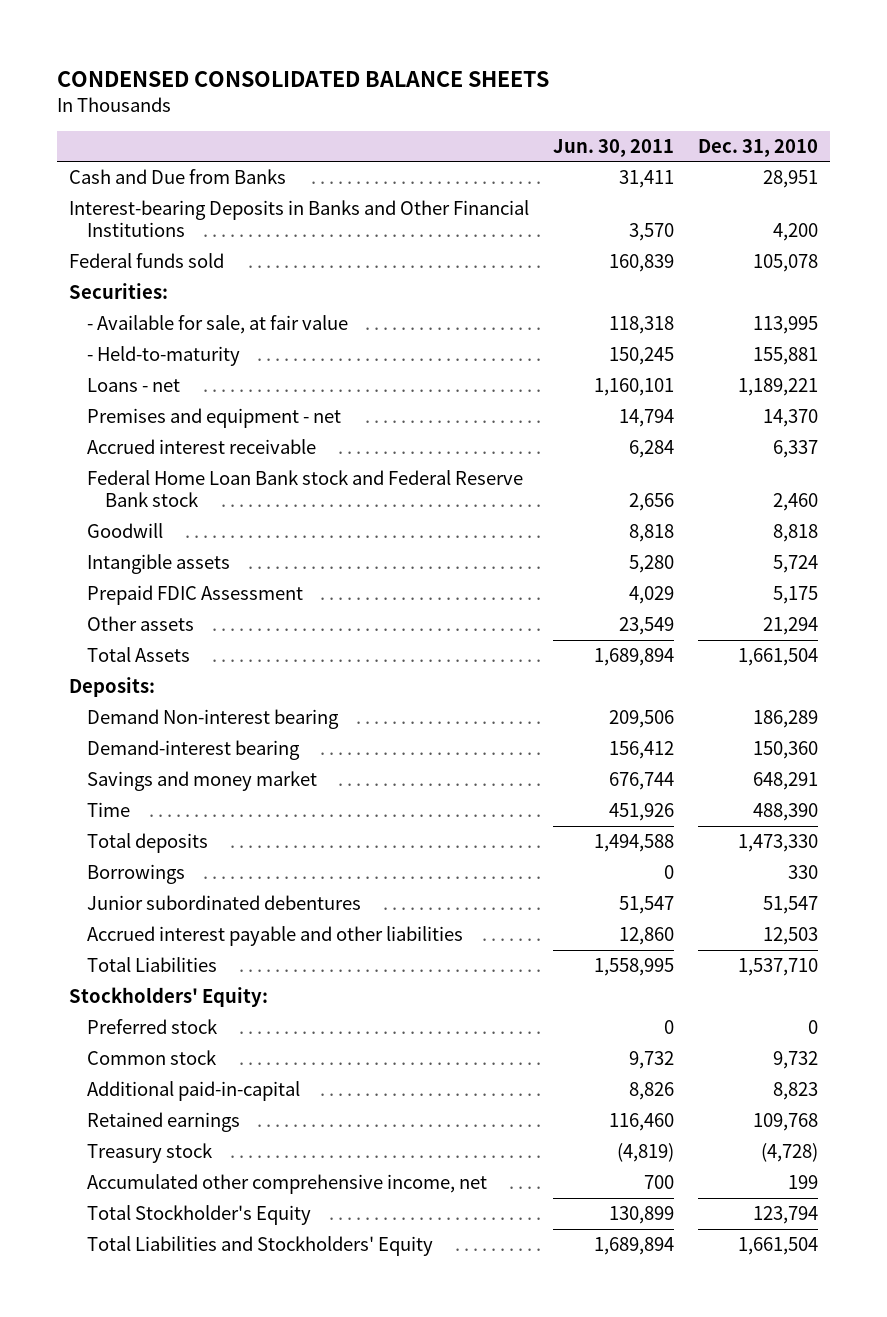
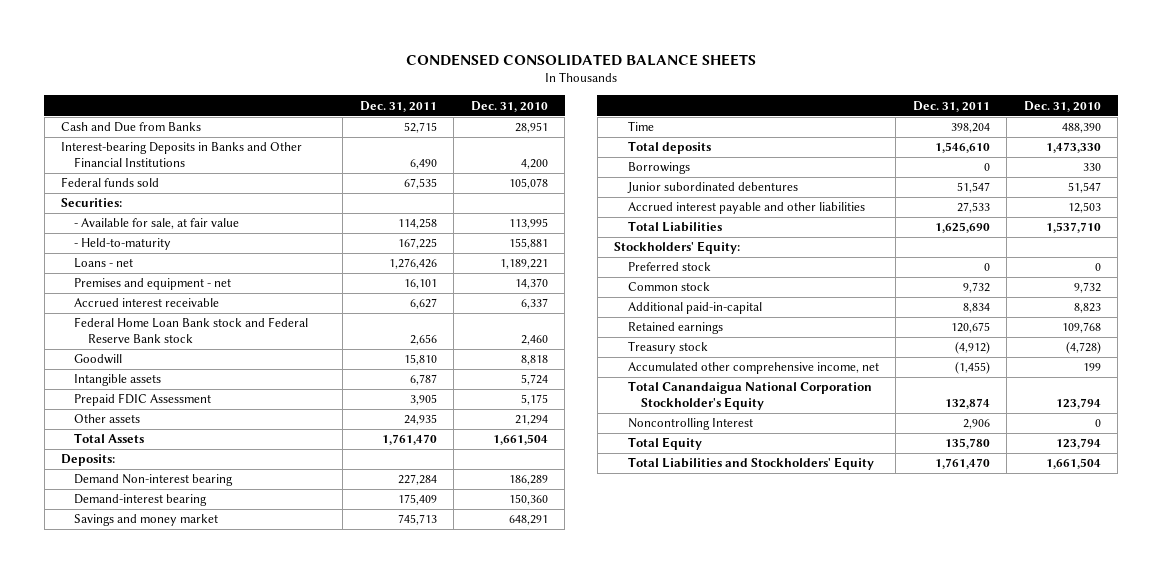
- | Jun. 30, 2011 | Dec. 31, 2010
+ | Dec. 31, 2011 | Dec. 31, 2010
- Total Stockholder's Equity | 130,899 | 123,794
+ Total Canandaigua National Corporation Stockholder's Equity | 132,874 | 123,794
+ Noncontrolling Interest | 2,906 | 0
+ Total Equity | 135,780 | 123,794

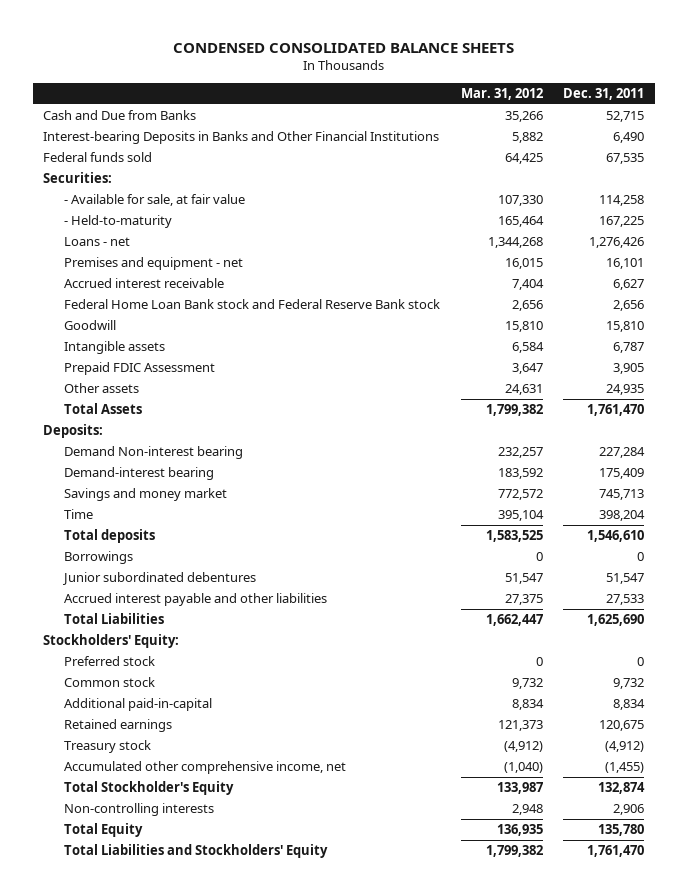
- | Dec. 31, 2011 | Dec. 31, 2010
+ | Mar. 31, 2012 | Dec. 31, 2011
- Total Canandaigua National Corporation Stockholder's Equity | 132,874 | 123,794
- Noncontrolling Interest | 2,906 | 0
+ Total Stockholder's Equity | 133,987 | 132,874
+ Non-controlling interests | 2,948 | 2,906

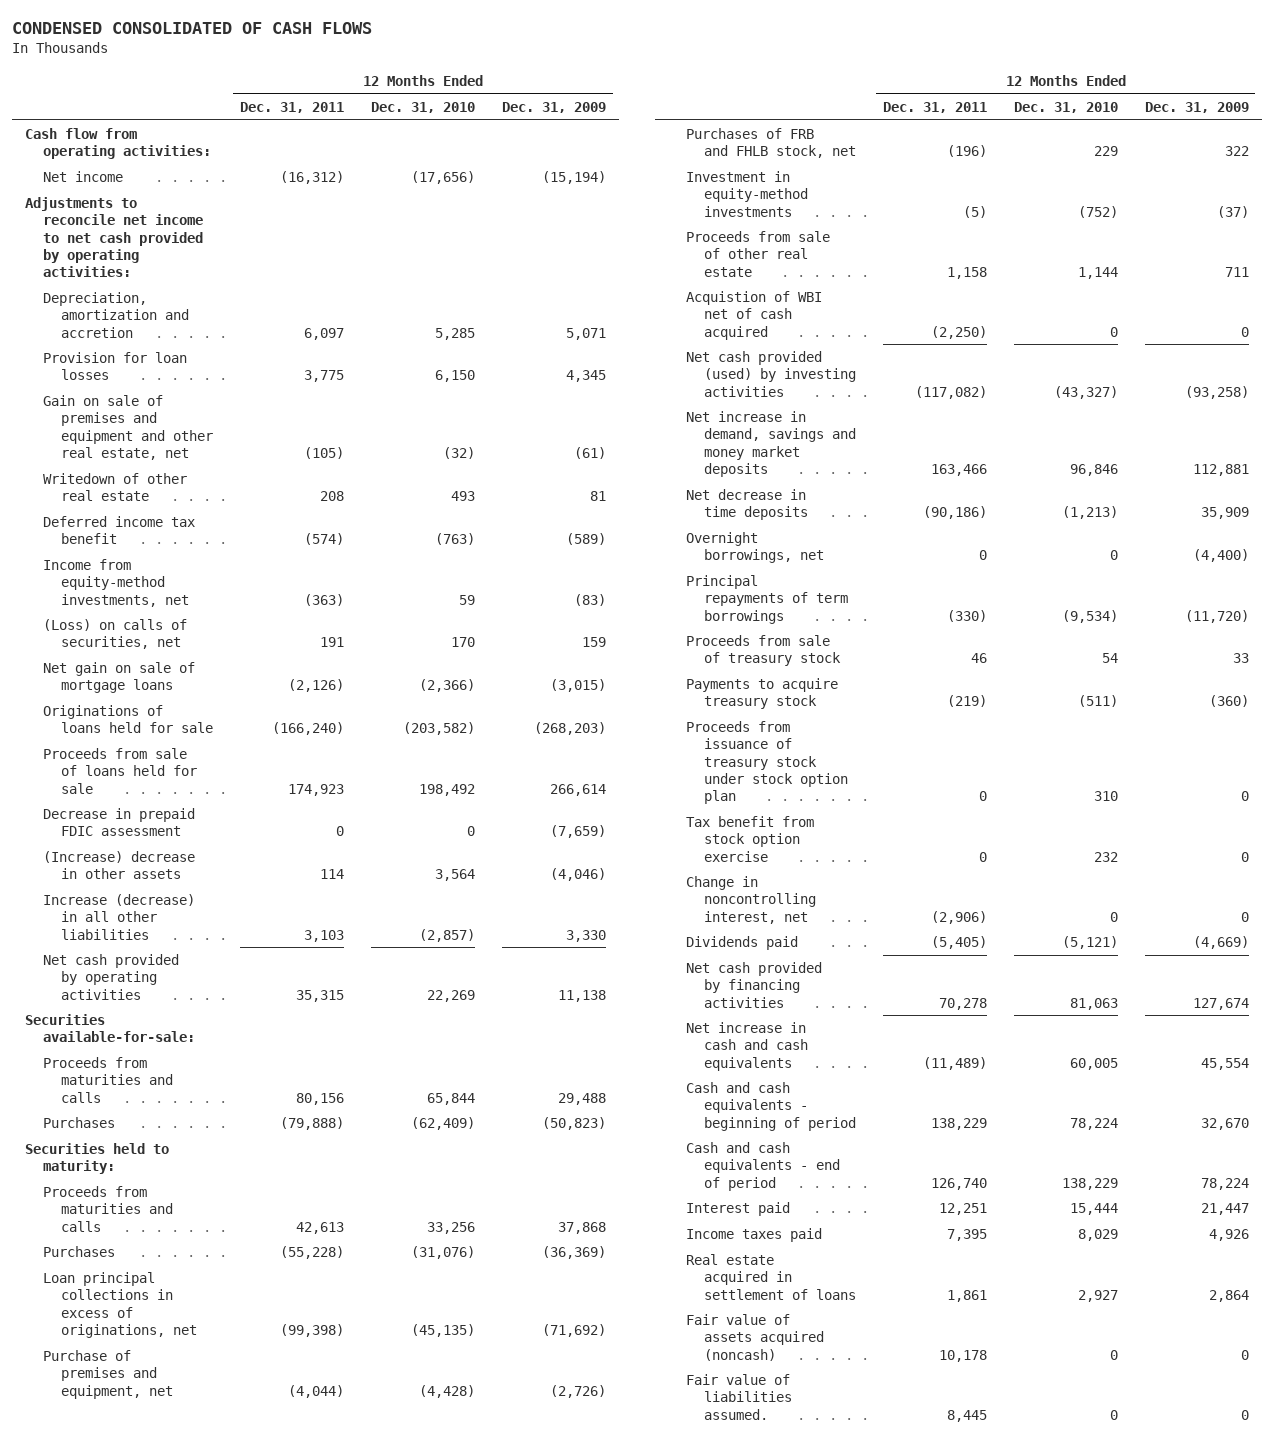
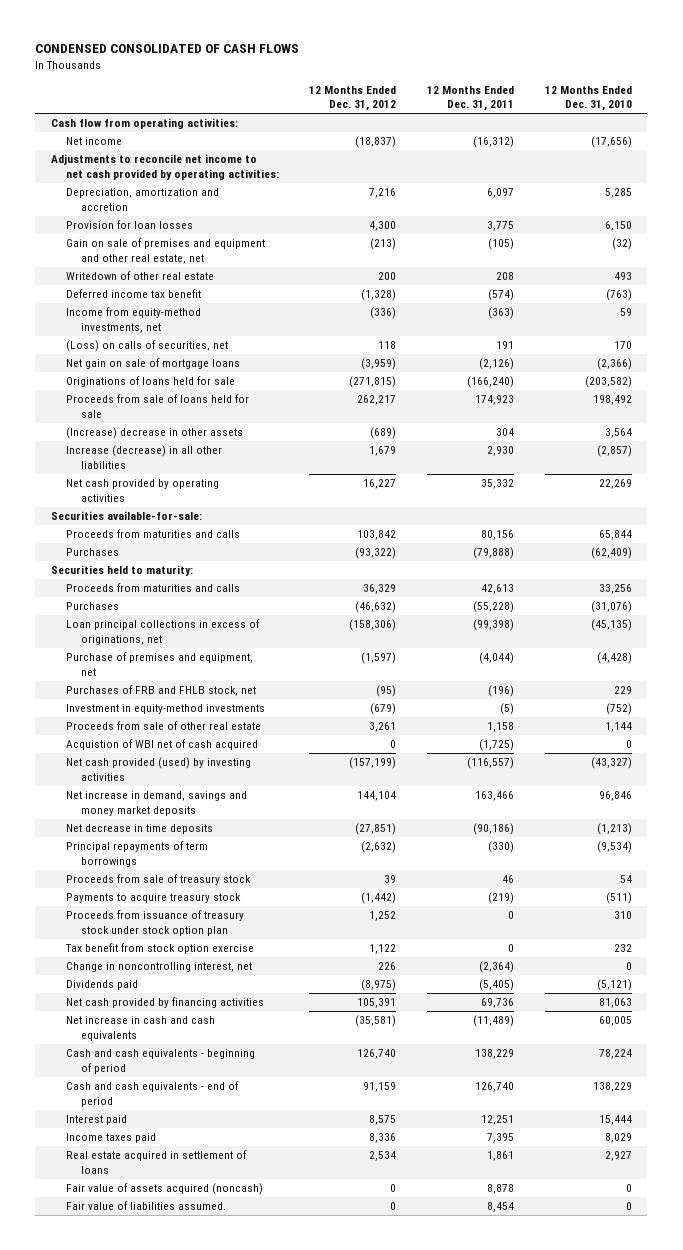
- | 12 Months Ended Dec. 31, 2011 | 12 Months Ended Dec. 31, 2010 | 12 Months Ended Dec. 31, 2009
+ | 12 Months Ended Dec. 31, 2012 | 12 Months Ended Dec. 31, 2011 | 12 Months Ended Dec. 31, 2010
- Decrease in prepaid FDIC assessment | 0 | 0 | (7,659)
- (Increase) decrease in other assets | 114 | 3,564 | (4,046)
- Increase (decrease) in all other liabilities | 3,103 | (2,857) | 3,330
- Net cash provided by operating activities | 35,315 | 22,269 | 11,138
+ (Increase) decrease in other assets | (689) | 304 | 3,564
+ Increase (decrease) in all other liabilities | 1,679 | 2,930 | (2,857)
+ Net cash provided by operating activities | 16,227 | 35,332 | 22,269
- Acquistion of WBI net of cash acquired | (2,250) | 0 | 0
- Net cash provided (used) by investing activities | (117,082) | (43,327) | (93,258)
+ Acquistion of WBI net of cash acquired | 0 | (1,725) | 0
+ Net cash provided (used) by investing activities | (157,199) | (116,557) | (43,327)
- Overnight borrowings, net | 0 | 0 | (4,400)
- Change in noncontrolling interest, net | (2,906) | 0 | 0
+ Change in noncontrolling interest, net | 226 | (2,364) | 0
- Net cash provided by financing activities | 70,278 | 81,063 | 127,674
+ Net cash provided by financing activities | 105,391 | 69,736 | 81,063
- Fair value of assets acquired (noncash) | 10,178 | 0 | 0
- Fair value of liabilities assumed. | 8,445 | 0 | 0
+ Fair value of assets acquired (noncash) | 0 | 8,878 | 0
+ Fair value of liabilities assumed. | 0 | 8,454 | 0

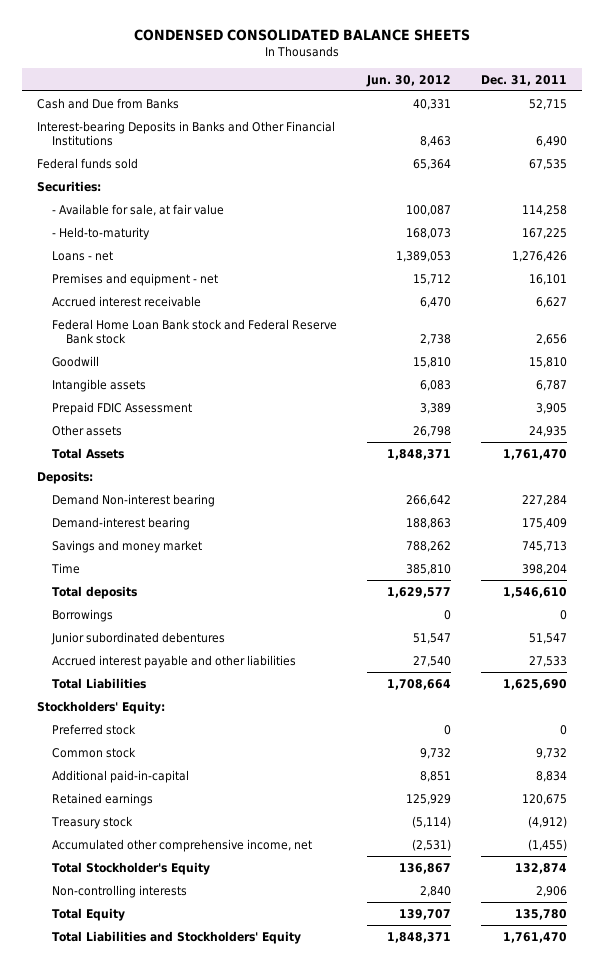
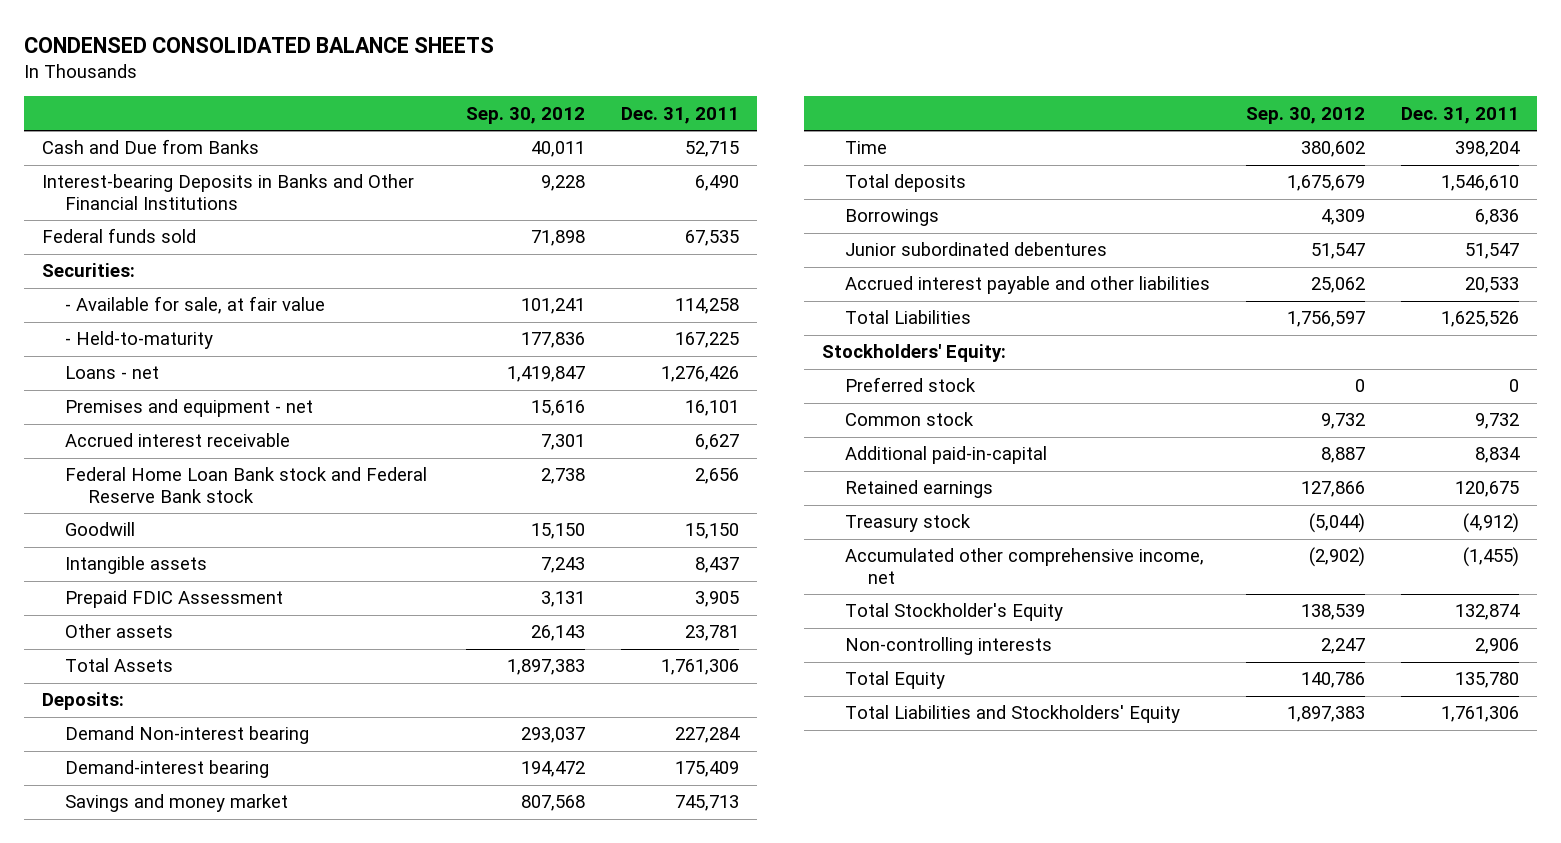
- | Jun. 30, 2012 | Dec. 31, 2011
+ | Sep. 30, 2012 | Dec. 31, 2011
- Goodwill | 15,810 | 15,810
- Intangible assets | 6,083 | 6,787
+ Goodwill | 15,150 | 15,150
+ Intangible assets | 7,243 | 8,437
- Other assets | 26,798 | 24,935
- Total Assets | 1,848,371 | 1,761,470
+ Other assets | 26,143 | 23,781
+ Total Assets | 1,897,383 | 1,761,306
- Borrowings | 0 | 0
+ Borrowings | 4,309 | 6,836
- Accrued interest payable and other liabilities | 27,540 | 27,533
- Total Liabilities | 1,708,664 | 1,625,690
+ Accrued interest payable and other liabilities | 25,062 | 20,533
+ Total Liabilities | 1,756,597 | 1,625,526
- Total Liabilities and Stockholders' Equity | 1,848,371 | 1,761,470
+ Total Liabilities and Stockholders' Equity | 1,897,383 | 1,761,306

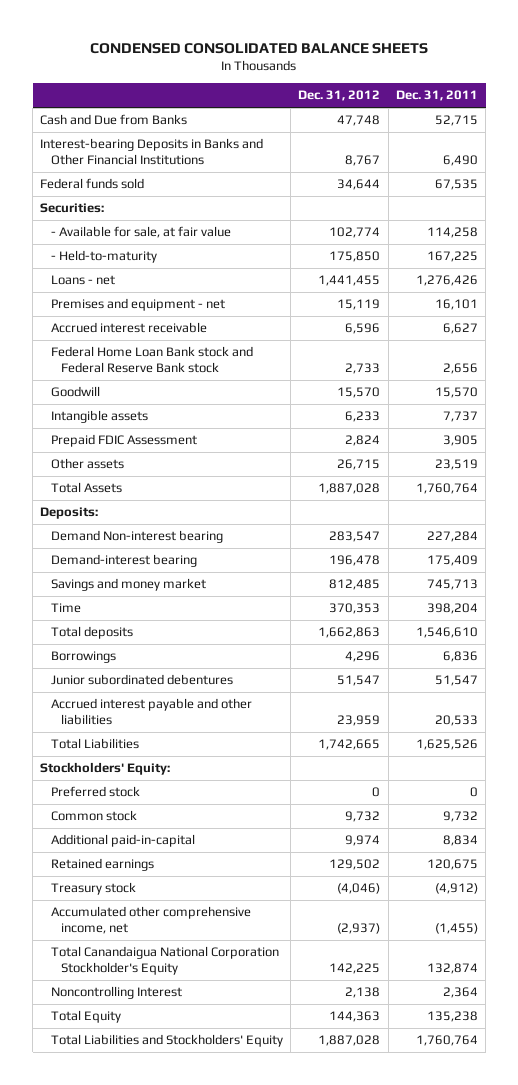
- | Sep. 30, 2012 | Dec. 31, 2011
+ | Dec. 31, 2012 | Dec. 31, 2011
- Goodwill | 15,150 | 15,150
- Intangible assets | 7,243 | 8,437
+ Goodwill | 15,570 | 15,570
+ Intangible assets | 6,233 | 7,737
- Other assets | 26,143 | 23,781
- Total Assets | 1,897,383 | 1,761,306
+ Other assets | 26,715 | 23,519
+ Total Assets | 1,887,028 | 1,760,764
- Total Stockholder's Equity | 138,539 | 132,874
- Non-controlling interests | 2,247 | 2,906
- Total Equity | 140,786 | 135,780
- Total Liabilities and Stockholders' Equity | 1,897,383 | 1,761,306
+ Total Canandaigua National Corporation Stockholder's Equity | 142,225 | 132,874
+ Noncontrolling Interest | 2,138 | 2,364
+ Total Equity | 144,363 | 135,238
+ Total Liabilities and Stockholders' Equity | 1,887,028 | 1,760,764

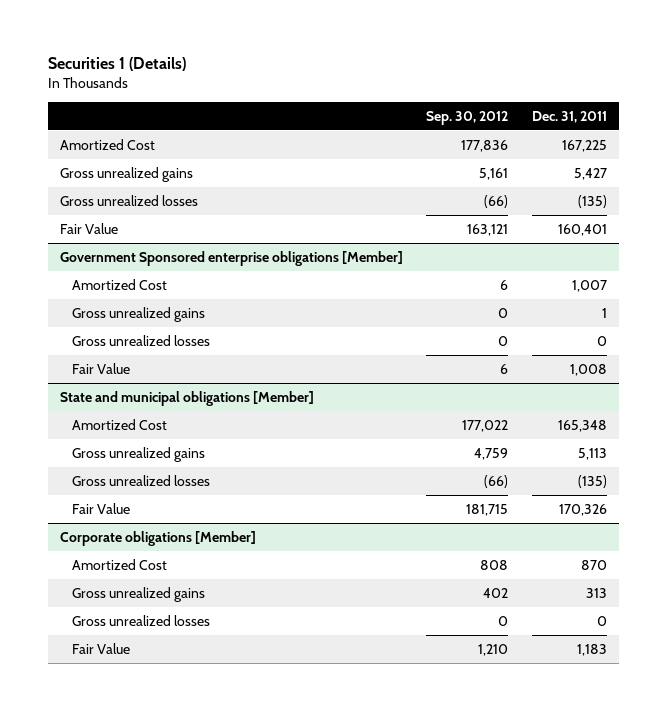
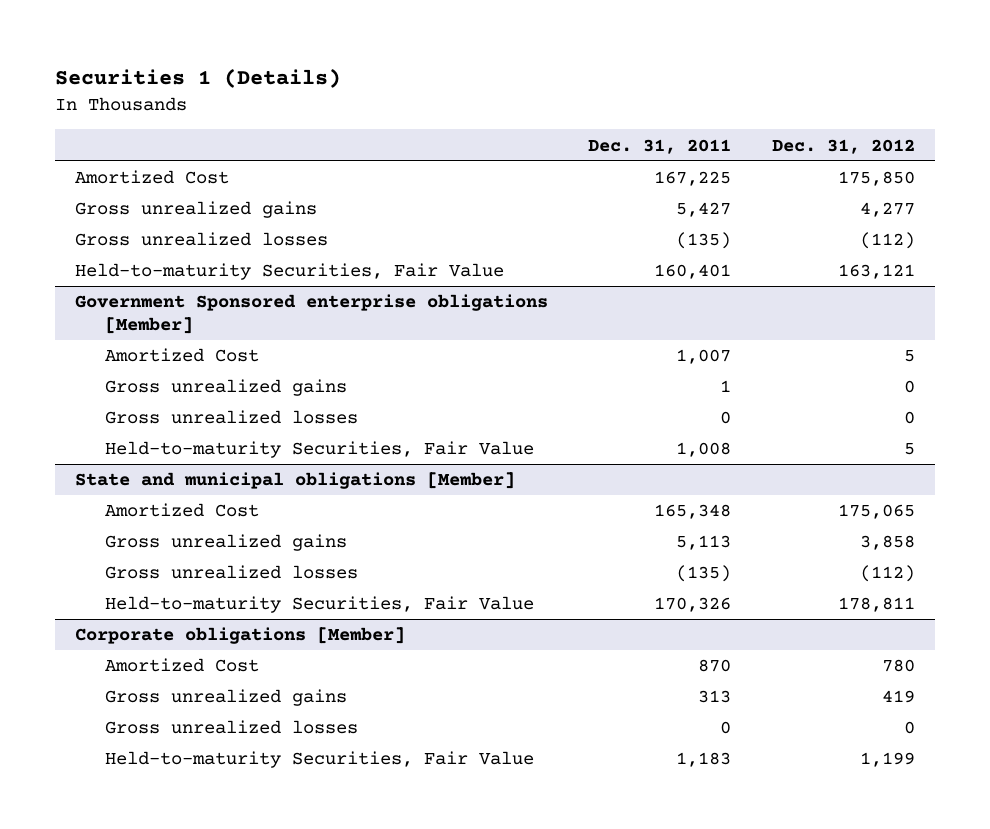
- | Sep. 30, 2012 | Dec. 31, 2011
+ | Dec. 31, 2011 | Dec. 31, 2012
- Fair Value | 163,121 | 160,401
+ Held-to-maturity Securities, Fair Value | 160,401 | 163,121
@ Government Sponsored enterprise obligations [Member]
- Fair Value | 6 | 1,008
+ Held-to-maturity Securities, Fair Value | 1,008 | 5
@ State and municipal obligations [Member]
- Fair Value | 181,715 | 170,326
+ Held-to-maturity Securities, Fair Value | 170,326 | 178,811
@ Corporate obligations [Member]
- Fair Value | 1,210 | 1,183
+ Held-to-maturity Securities, Fair Value | 1,183 | 1,199

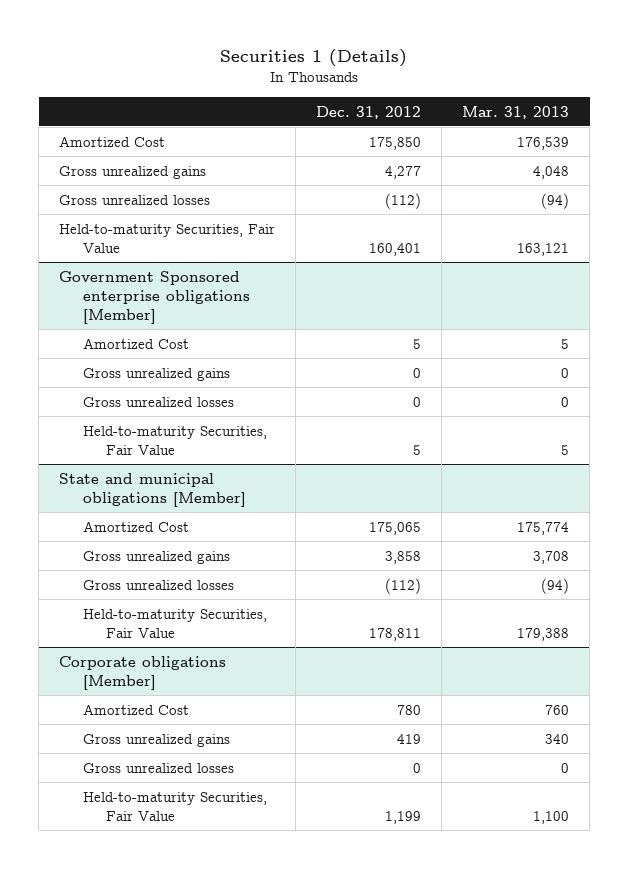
- | Dec. 31, 2011 | Dec. 31, 2012
+ | Dec. 31, 2012 | Mar. 31, 2013
- Held-to-maturity Securities, Fair Value | 160,401 | 163,121
+ Held-to-maturity Securities, Fair Value | 160,401 | 163,121

